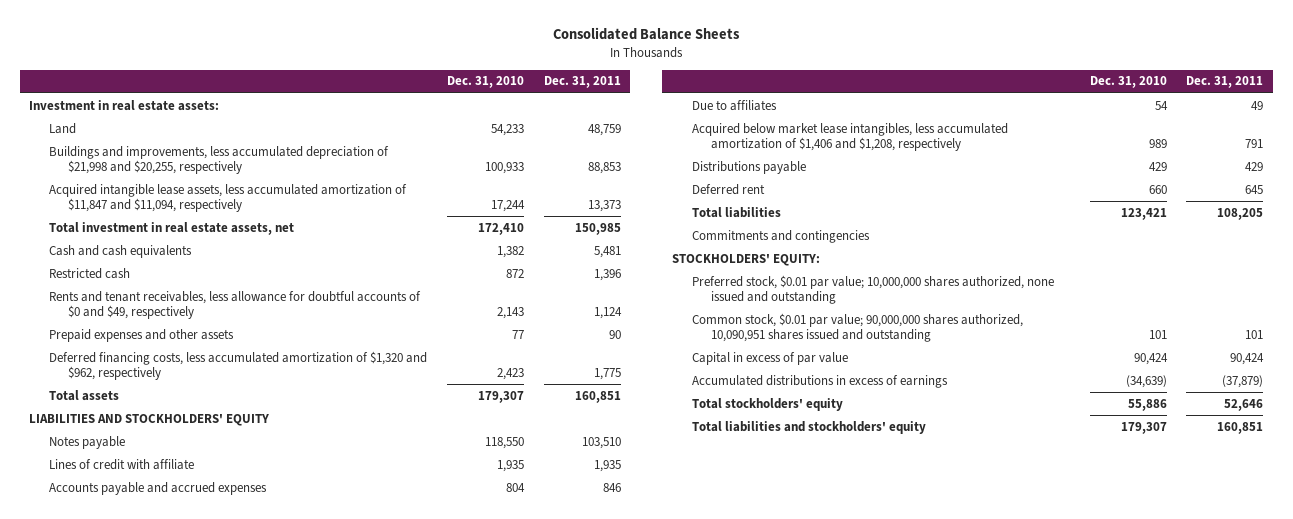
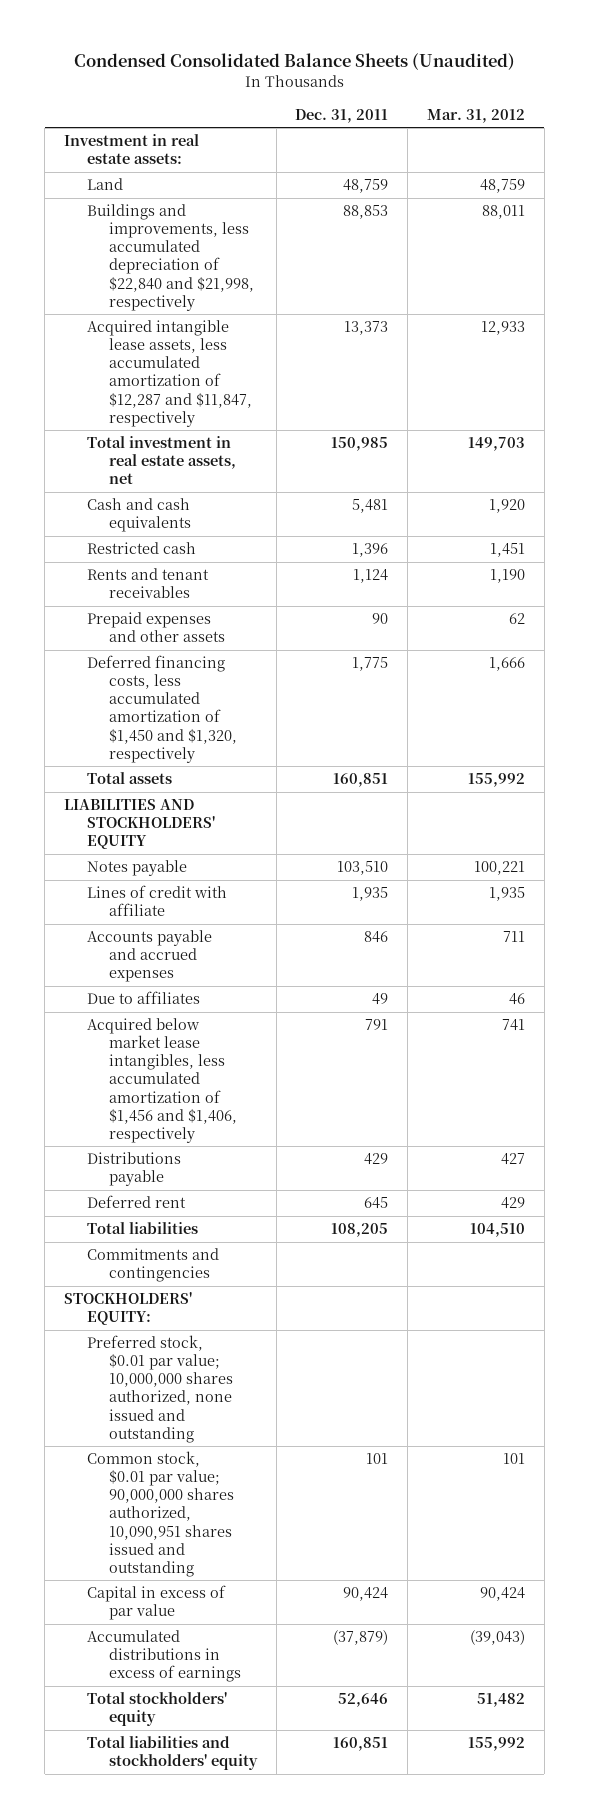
- Consolidated Balance Sheets
+ Condensed Consolidated Balance Sheets (Unaudited)
- | Dec. 31, 2010 | Dec. 31, 2011
+ | Dec. 31, 2011 | Mar. 31, 2012
- Buildings and improvements, less accumulated depreciation of $21,998 and $20,255, respectively | 100,933 | 88,853
- Acquired intangible lease assets, less accumulated amortization of $11,847 and $11,094, respectively | 17,244 | 13,373
+ Buildings and improvements, less accumulated depreciation of $22,840 and $21,998, respectively | 88,853 | 88,011
+ Acquired intangible lease assets, less accumulated amortization of $12,287 and $11,847, respectively | 13,373 | 12,933
- Rents and tenant receivables, less allowance for doubtful accounts of $0 and $49, respectively | 2,143 | 1,124
+ Rents and tenant receivables | 1,124 | 1,190
- Deferred financing costs, less accumulated amortization of $1,320 and $962, respectively | 2,423 | 1,775
+ Deferred financing costs, less accumulated amortization of $1,450 and $1,320, respectively | 1,775 | 1,666
- Acquired below market lease intangibles, less accumulated amortization of $1,406 and $1,208, respectively | 989 | 791
+ Acquired below market lease intangibles, less accumulated amortization of $1,456 and $1,406, respectively | 791 | 741

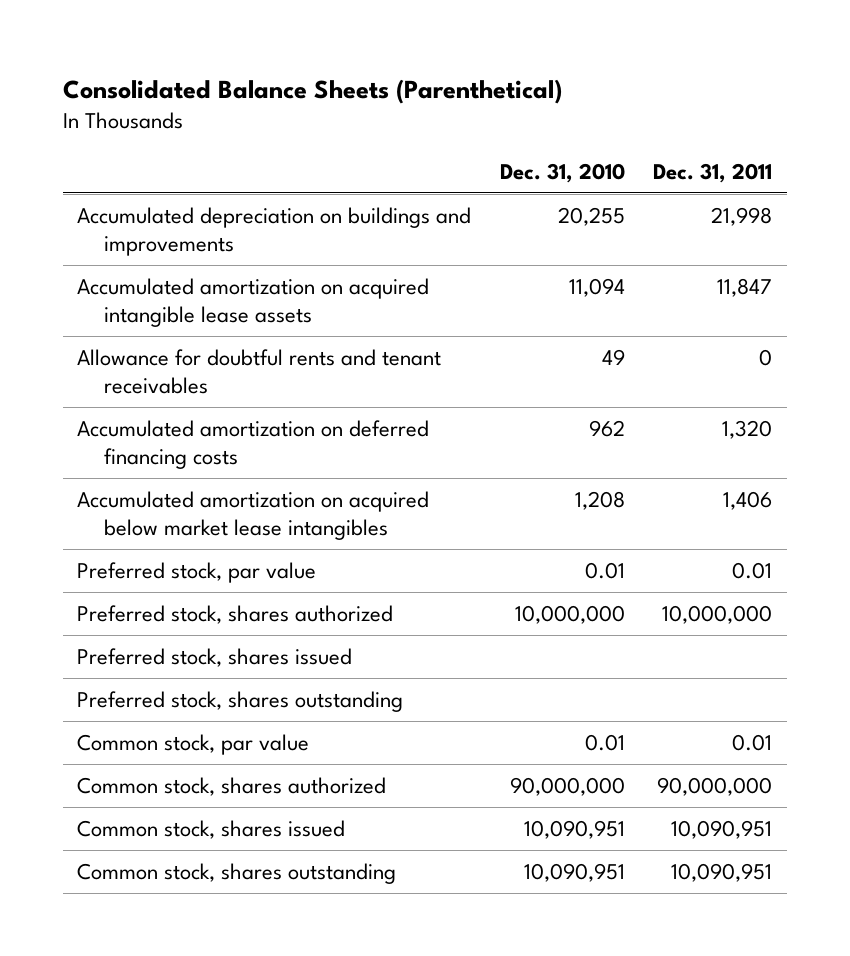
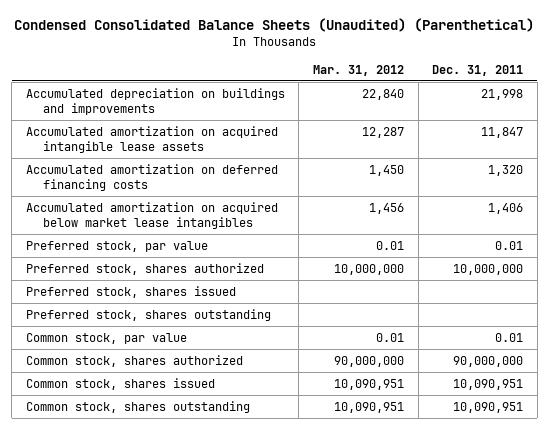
- Consolidated Balance Sheets (Parenthetical)
+ Condensed Consolidated Balance Sheets (Unaudited) (Parenthetical)
- | Dec. 31, 2010 | Dec. 31, 2011
+ | Mar. 31, 2012 | Dec. 31, 2011
- Allowance for doubtful rents and tenant receivables | 49 | 0

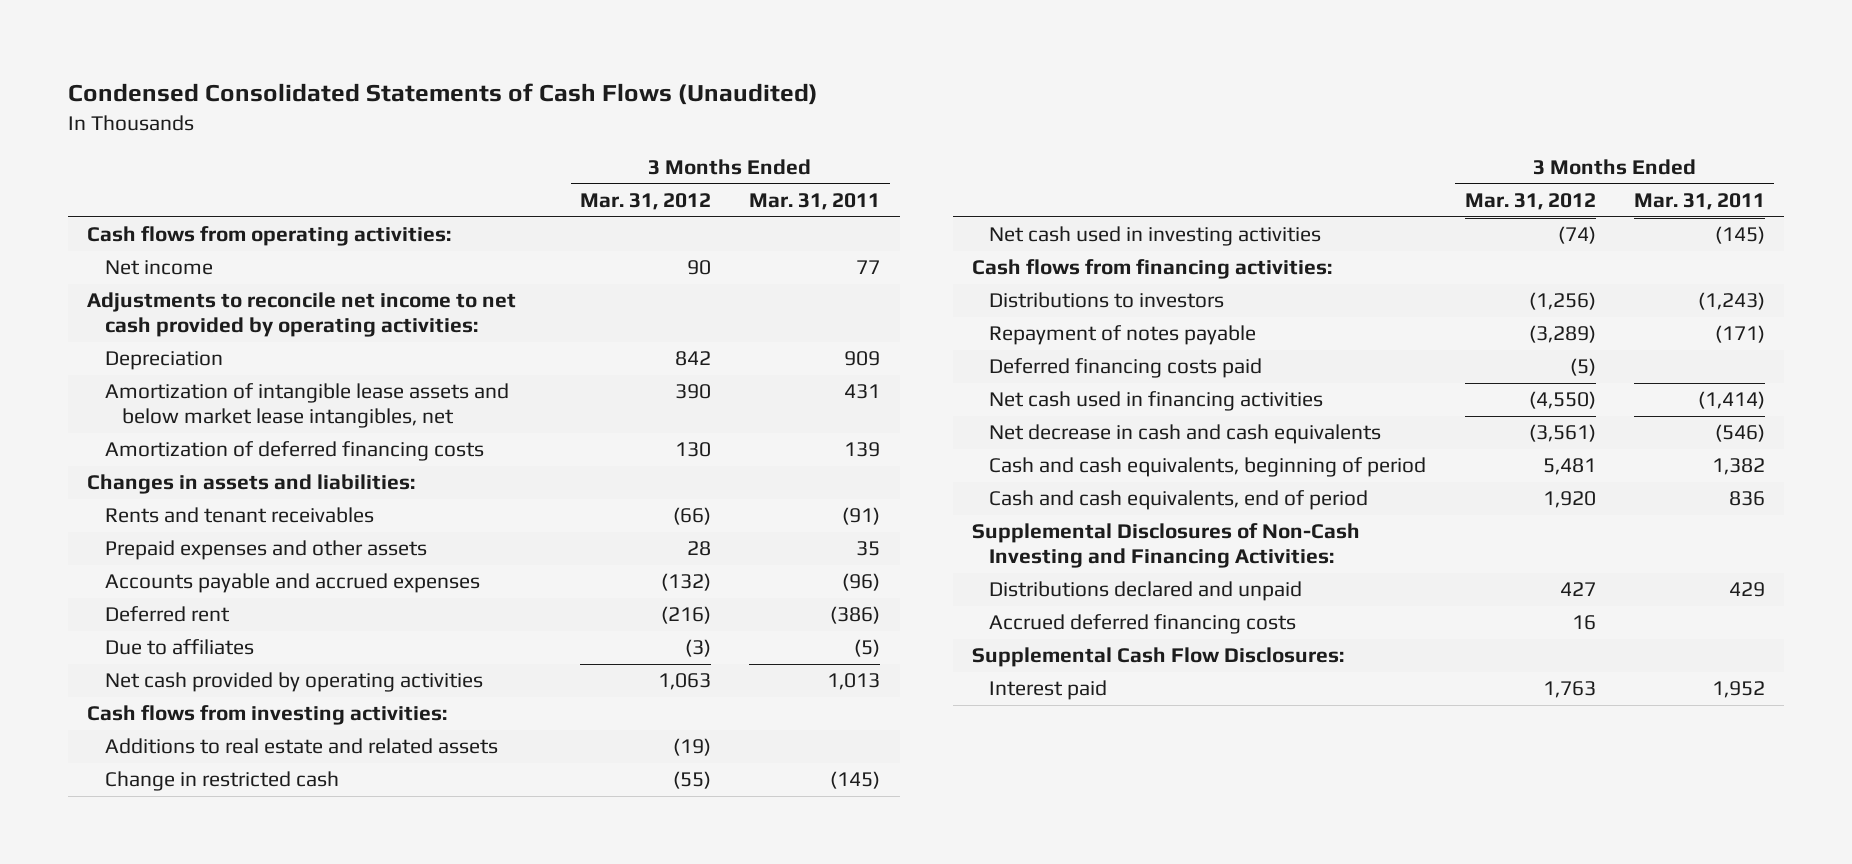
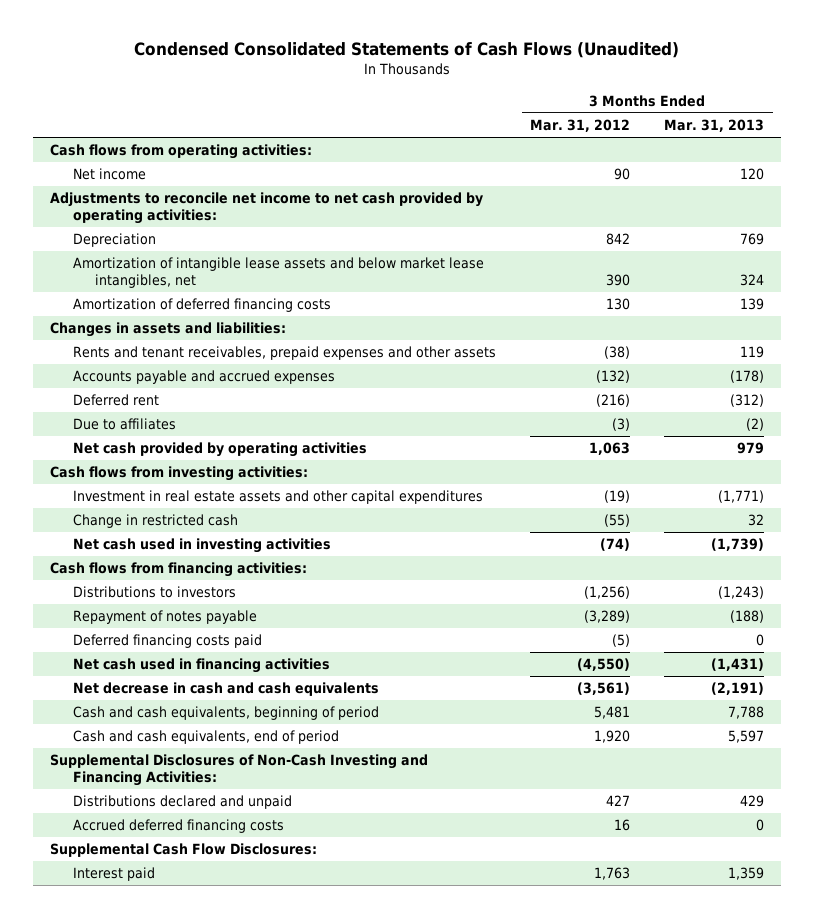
- | 3 Months Ended Mar. 31, 2012 | 3 Months Ended Mar. 31, 2011
+ | 3 Months Ended Mar. 31, 2012 | 3 Months Ended Mar. 31, 2013
- Rents and tenant receivables | (66) | (91)
- Prepaid expenses and other assets | 28 | 35
+ Rents and tenant receivables, prepaid expenses and other assets | (38) | 119
- Additions to real estate and related assets | (19) |
+ Investment in real estate assets and other capital expenditures | (19) | (1,771)

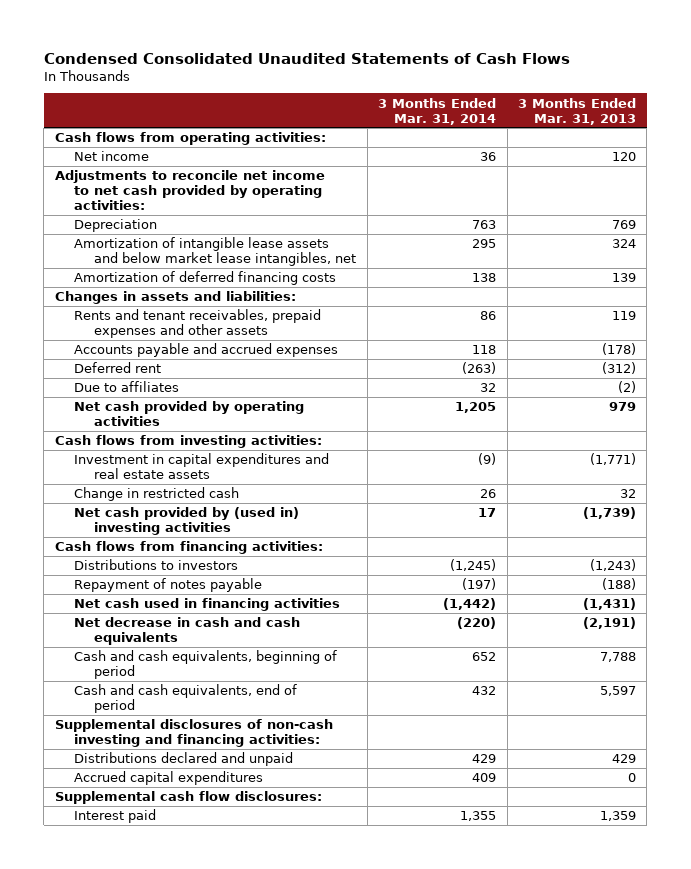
- Condensed Consolidated Statements of Cash Flows (Unaudited)
+ Condensed Consolidated Unaudited Statements of Cash Flows
- | 3 Months Ended Mar. 31, 2012 | 3 Months Ended Mar. 31, 2013
+ | 3 Months Ended Mar. 31, 2014 | 3 Months Ended Mar. 31, 2013
- Investment in real estate assets and other capital expenditures | (19) | (1,771)
+ Investment in capital expenditures and real estate assets | (9) | (1,771)
- Net cash used in investing activities | (74) | (1,739)
+ Net cash provided by (used in) investing activities | 17 | (1,739)
- Deferred financing costs paid | (5) | 0
- Supplemental Disclosures of Non-Cash Investing and Financing Activities:
+ Supplemental disclosures of non-cash investing and financing activities:
- Accrued deferred financing costs | 16 | 0
- Supplemental Cash Flow Disclosures:
+ Accrued capital expenditures | 409 | 0
+ Supplemental cash flow disclosures:

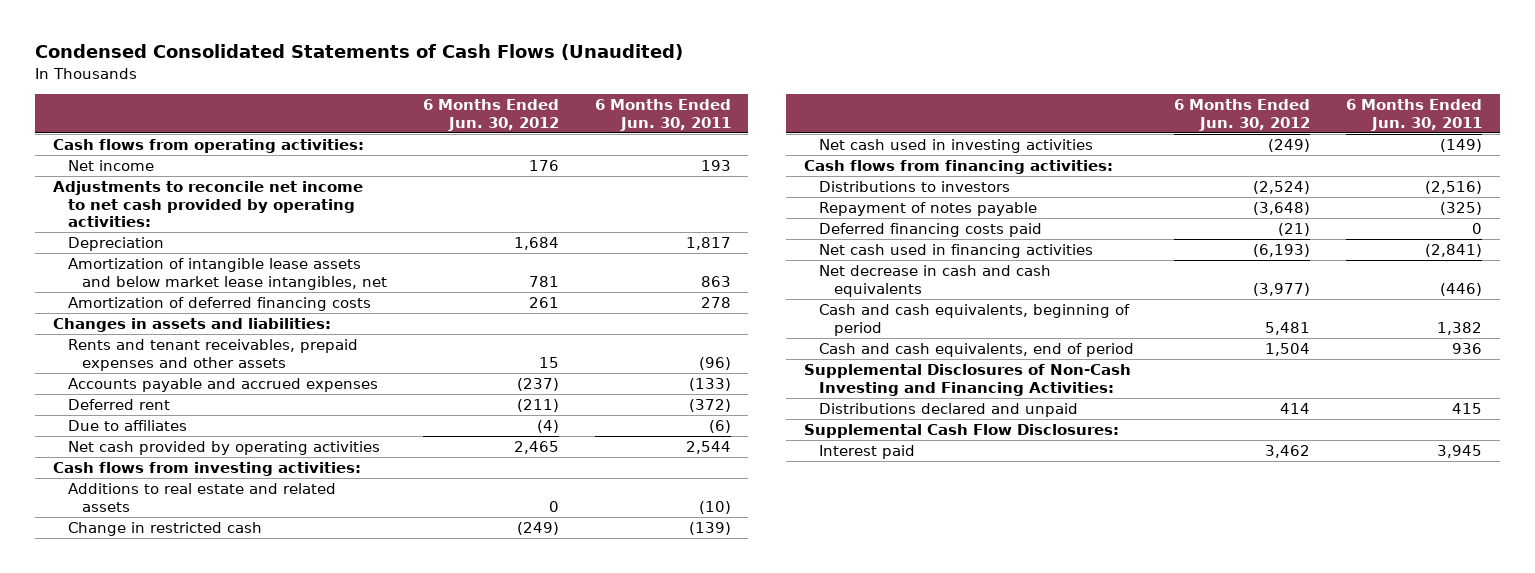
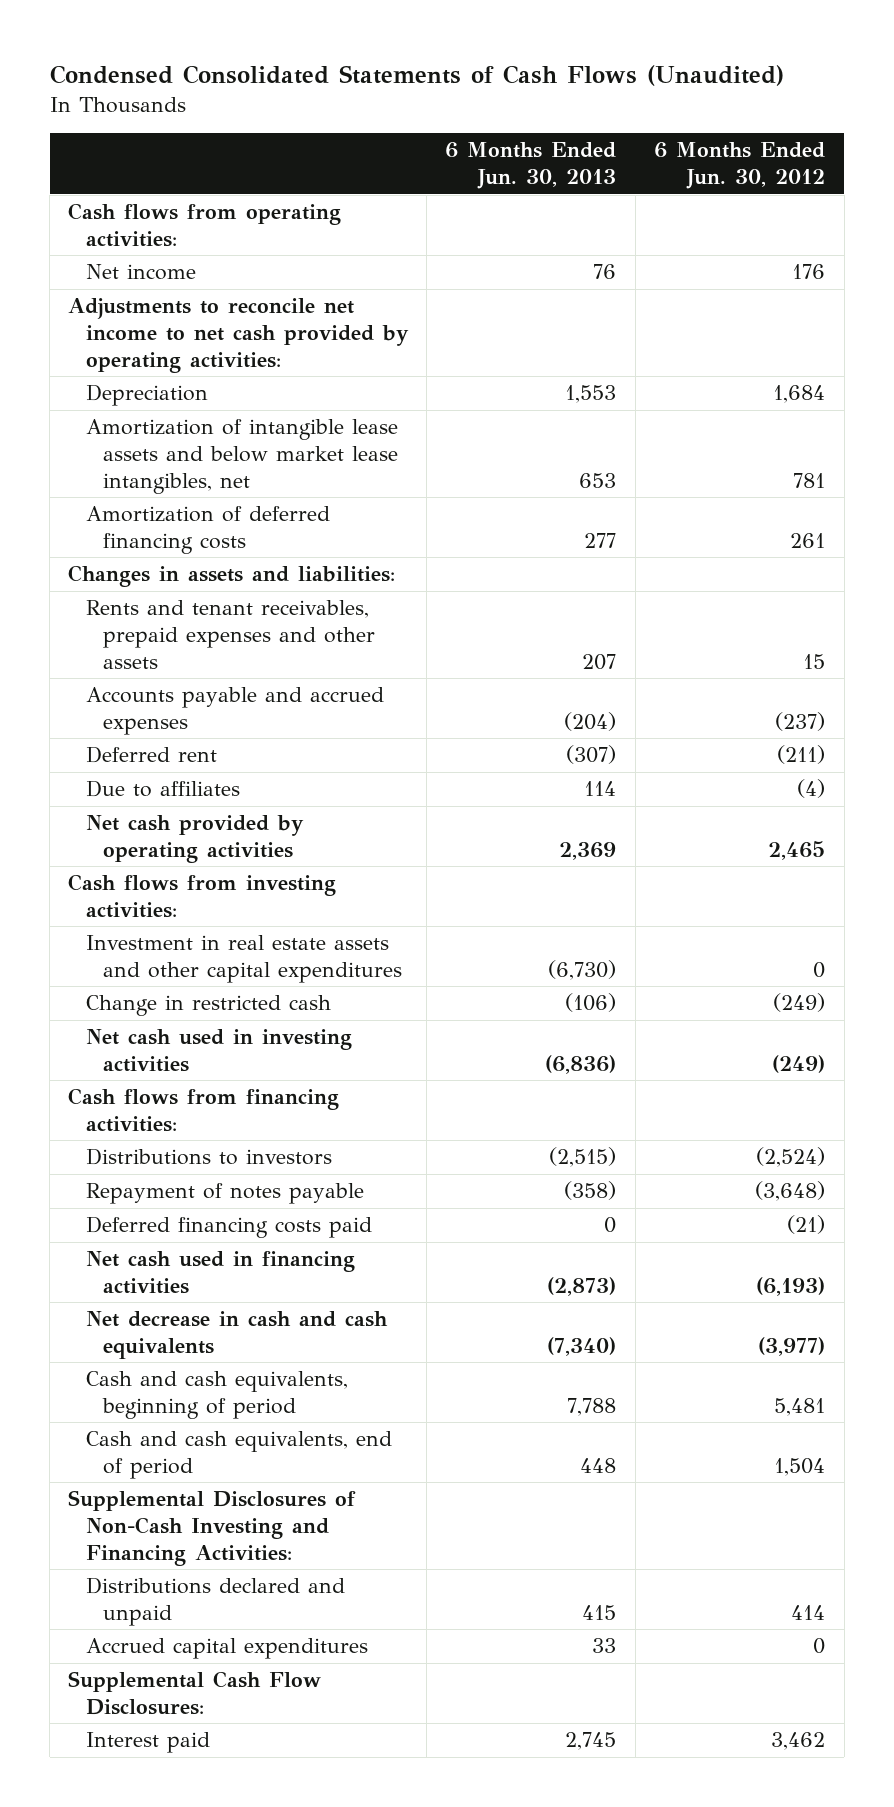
- | 6 Months Ended Jun. 30, 2012 | 6 Months Ended Jun. 30, 2011
+ | 6 Months Ended Jun. 30, 2013 | 6 Months Ended Jun. 30, 2012
- Additions to real estate and related assets | 0 | (10)
+ Investment in real estate assets and other capital expenditures | (6,730) | 0
+ Accrued capital expenditures | 33 | 0

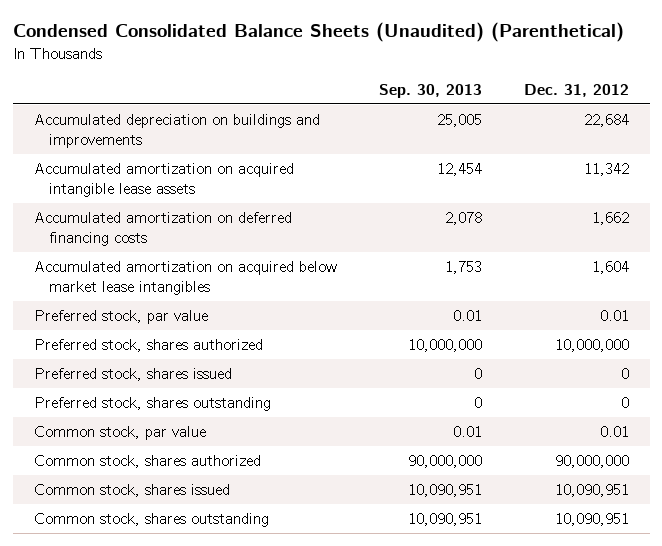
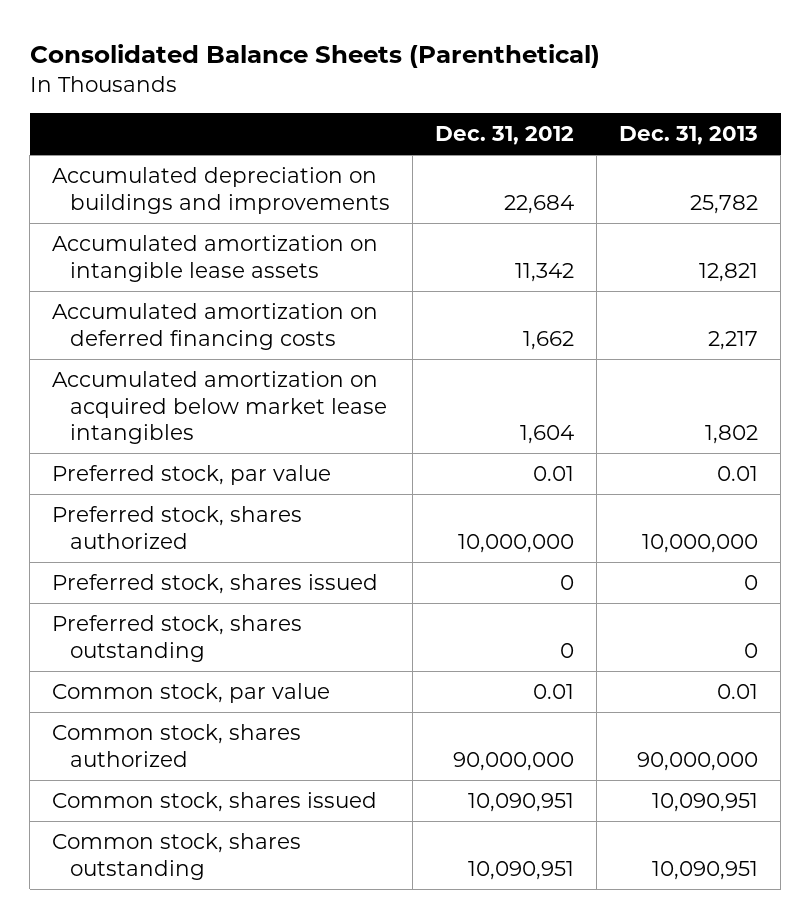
- Condensed Consolidated Balance Sheets (Unaudited) (Parenthetical)
+ Consolidated Balance Sheets (Parenthetical)
- | Sep. 30, 2013 | Dec. 31, 2012
+ | Dec. 31, 2012 | Dec. 31, 2013
- Accumulated amortization on acquired intangible lease assets | 12,454 | 11,342
+ Accumulated amortization on intangible lease assets | 11,342 | 12,821

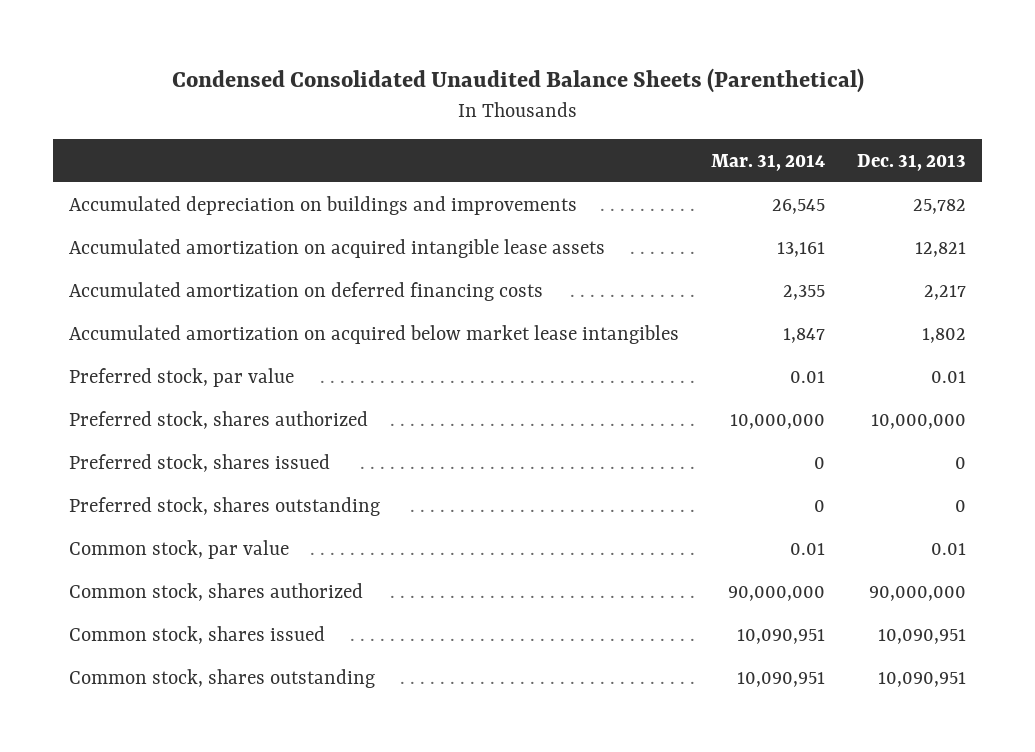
- Consolidated Balance Sheets (Parenthetical)
+ Condensed Consolidated Unaudited Balance Sheets (Parenthetical)
- | Dec. 31, 2012 | Dec. 31, 2013
+ | Mar. 31, 2014 | Dec. 31, 2013
- Accumulated amortization on intangible lease assets | 11,342 | 12,821
+ Accumulated amortization on acquired intangible lease assets | 13,161 | 12,821

